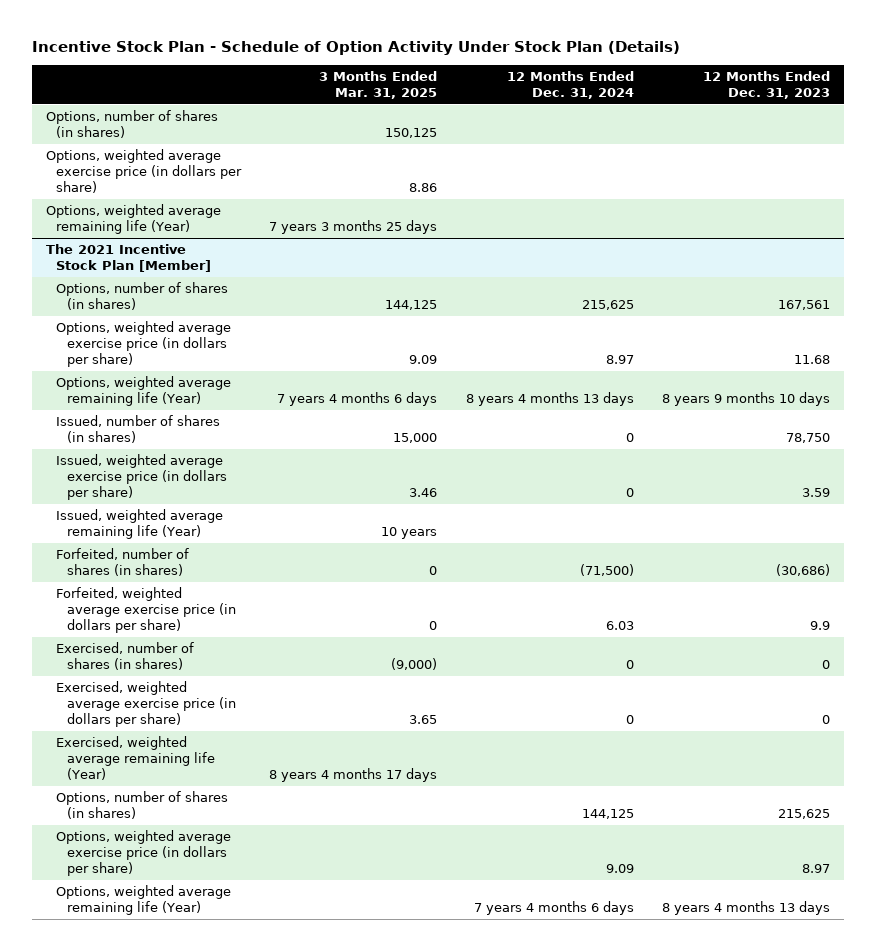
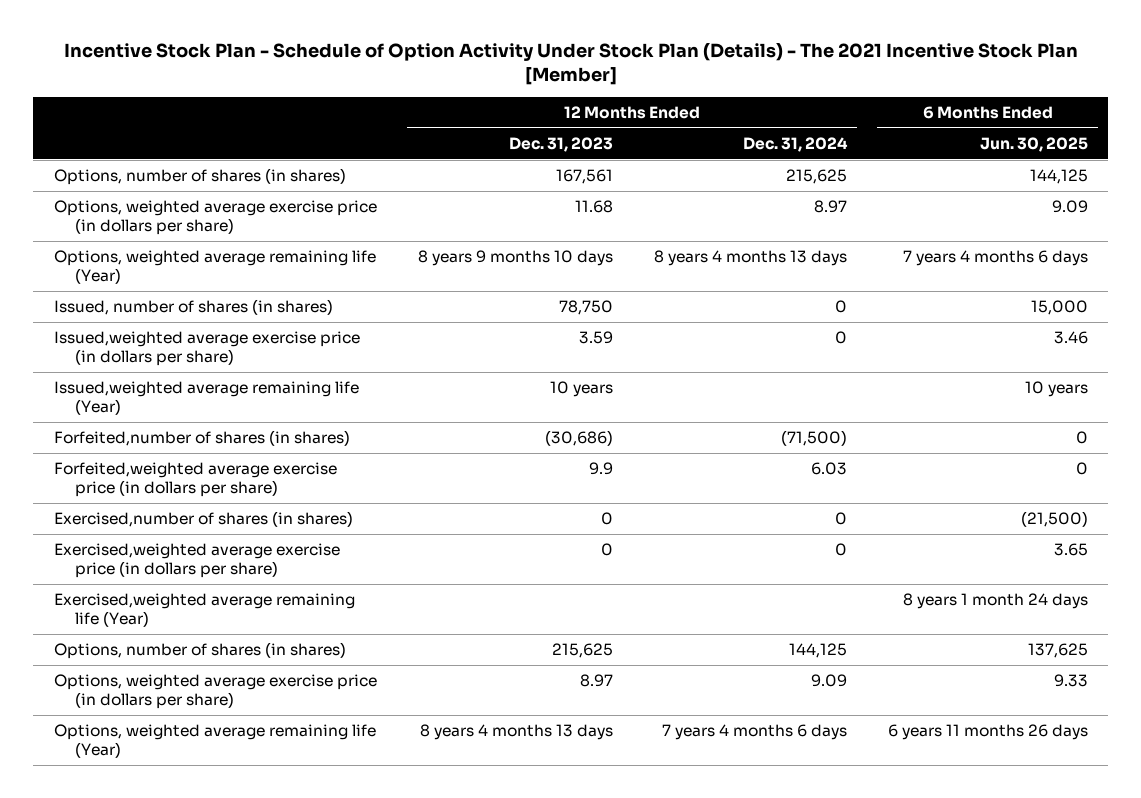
- Incentive Stock Plan - Schedule of Option Activity Under Stock Plan (Details)
+ Incentive Stock Plan - Schedule of Option Activity Under Stock Plan (Details) - The 2021 Incentive Stock Plan [Member]
- | 3 Months Ended Mar. 31, 2025 | 12 Months Ended Dec. 31, 2024 | 12 Months Ended Dec. 31, 2023
+ | 12 Months Ended Dec. 31, 2023 | 12 Months Ended Dec. 31, 2024 | 6 Months Ended Jun. 30, 2025
- Options, number of shares (in shares) | 150,125 | |
- Options, weighted average exercise price (in dollars per share) | 8.86 | |
- Options, weighted average remaining life (Year) | 7 years 3 months 25 days | |
- The 2021 Incentive Stock Plan [Member]
- Issued, weighted average exercise price (in dollars per share) | 3.46 | 0 | 3.59
- Issued, weighted average remaining life (Year) | 10 years | |
- Forfeited, number of shares (in shares) | 0 | (71,500) | (30,686)
- Forfeited, weighted average exercise price (in dollars per share) | 0 | 6.03 | 9.9
- Exercised, number of shares (in shares) | (9,000) | 0 | 0
- Exercised, weighted average exercise price (in dollars per share) | 3.65 | 0 | 0
- Exercised, weighted average remaining life (Year) | 8 years 4 months 17 days | |
+ Issued,weighted average exercise price (in dollars per share) | 3.59 | 0 | 3.46
+ Issued,weighted average remaining life (Year) | 10 years | | 10 years
+ Forfeited,number of shares (in shares) | (30,686) | (71,500) | 0
+ Forfeited,weighted average exercise price (in dollars per share) | 9.9 | 6.03 | 0
+ Exercised,number of shares (in shares) | 0 | 0 | (21,500)
+ Exercised,weighted average exercise price (in dollars per share) | 0 | 0 | 3.65
+ Exercised,weighted average remaining life (Year) | | | 8 years 1 month 24 days

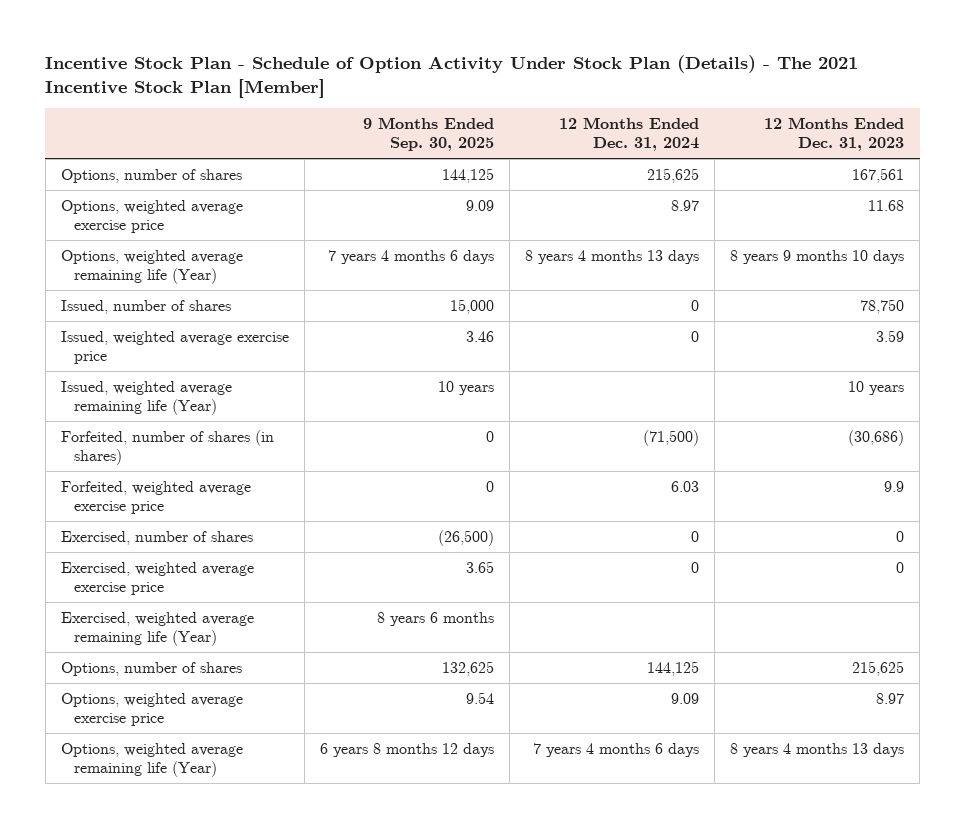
- | 12 Months Ended Dec. 31, 2023 | 12 Months Ended Dec. 31, 2024 | 6 Months Ended Jun. 30, 2025
+ | 9 Months Ended Sep. 30, 2025 | 12 Months Ended Dec. 31, 2024 | 12 Months Ended Dec. 31, 2023
- Options, number of shares (in shares) | 167,561 | 215,625 | 144,125
- Options, weighted average exercise price (in dollars per share) | 11.68 | 8.97 | 9.09
+ Options, number of shares | 144,125 | 215,625 | 167,561
+ Options, weighted average exercise price | 9.09 | 8.97 | 11.68
- Issued, number of shares (in shares) | 78,750 | 0 | 15,000
- Issued,weighted average exercise price (in dollars per share) | 3.59 | 0 | 3.46
- Issued,weighted average remaining life (Year) | 10 years | | 10 years
- Forfeited,number of shares (in shares) | (30,686) | (71,500) | 0
- Forfeited,weighted average exercise price (in dollars per share) | 9.9 | 6.03 | 0
- Exercised,number of shares (in shares) | 0 | 0 | (21,500)
- Exercised,weighted average exercise price (in dollars per share) | 0 | 0 | 3.65
- Exercised,weighted average remaining life (Year) | | | 8 years 1 month 24 days
- Options, number of shares (in shares) | 215,625 | 144,125 | 137,625
- Options, weighted average exercise price (in dollars per share) | 8.97 | 9.09 | 9.33
+ Issued, number of shares | 15,000 | 0 | 78,750
+ Issued, weighted average exercise price | 3.46 | 0 | 3.59
+ Issued, weighted average remaining life (Year) | 10 years | | 10 years
+ Forfeited, number of shares (in shares) | 0 | (71,500) | (30,686)
+ Forfeited, weighted average exercise price | 0 | 6.03 | 9.9
+ Exercised, number of shares | (26,500) | 0 | 0
+ Exercised, weighted average exercise price | 3.65 | 0 | 0
+ Exercised, weighted average remaining life (Year) | 8 years 6 months | |
+ Options, number of shares | 132,625 | 144,125 | 215,625
+ Options, weighted average exercise price | 9.54 | 9.09 | 8.97

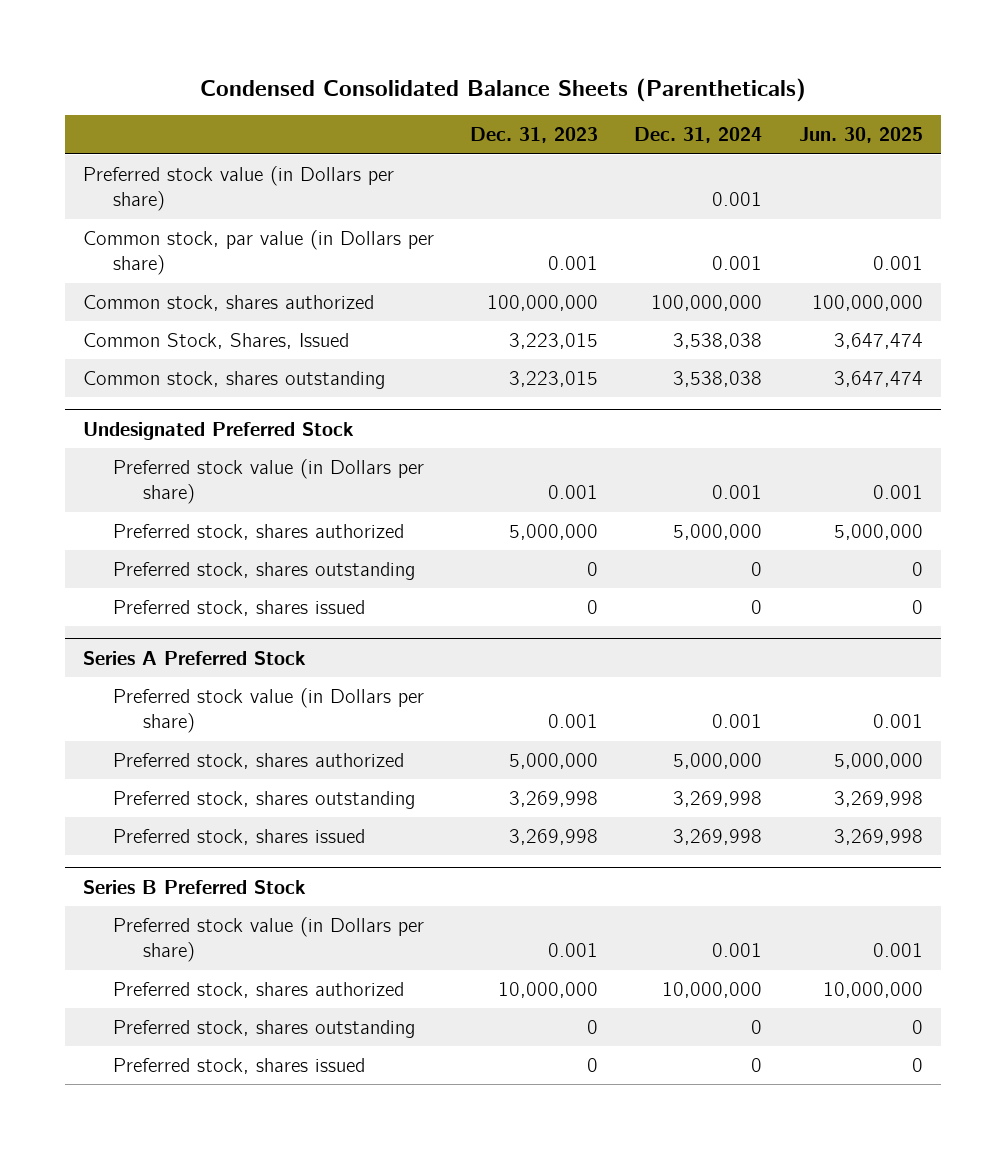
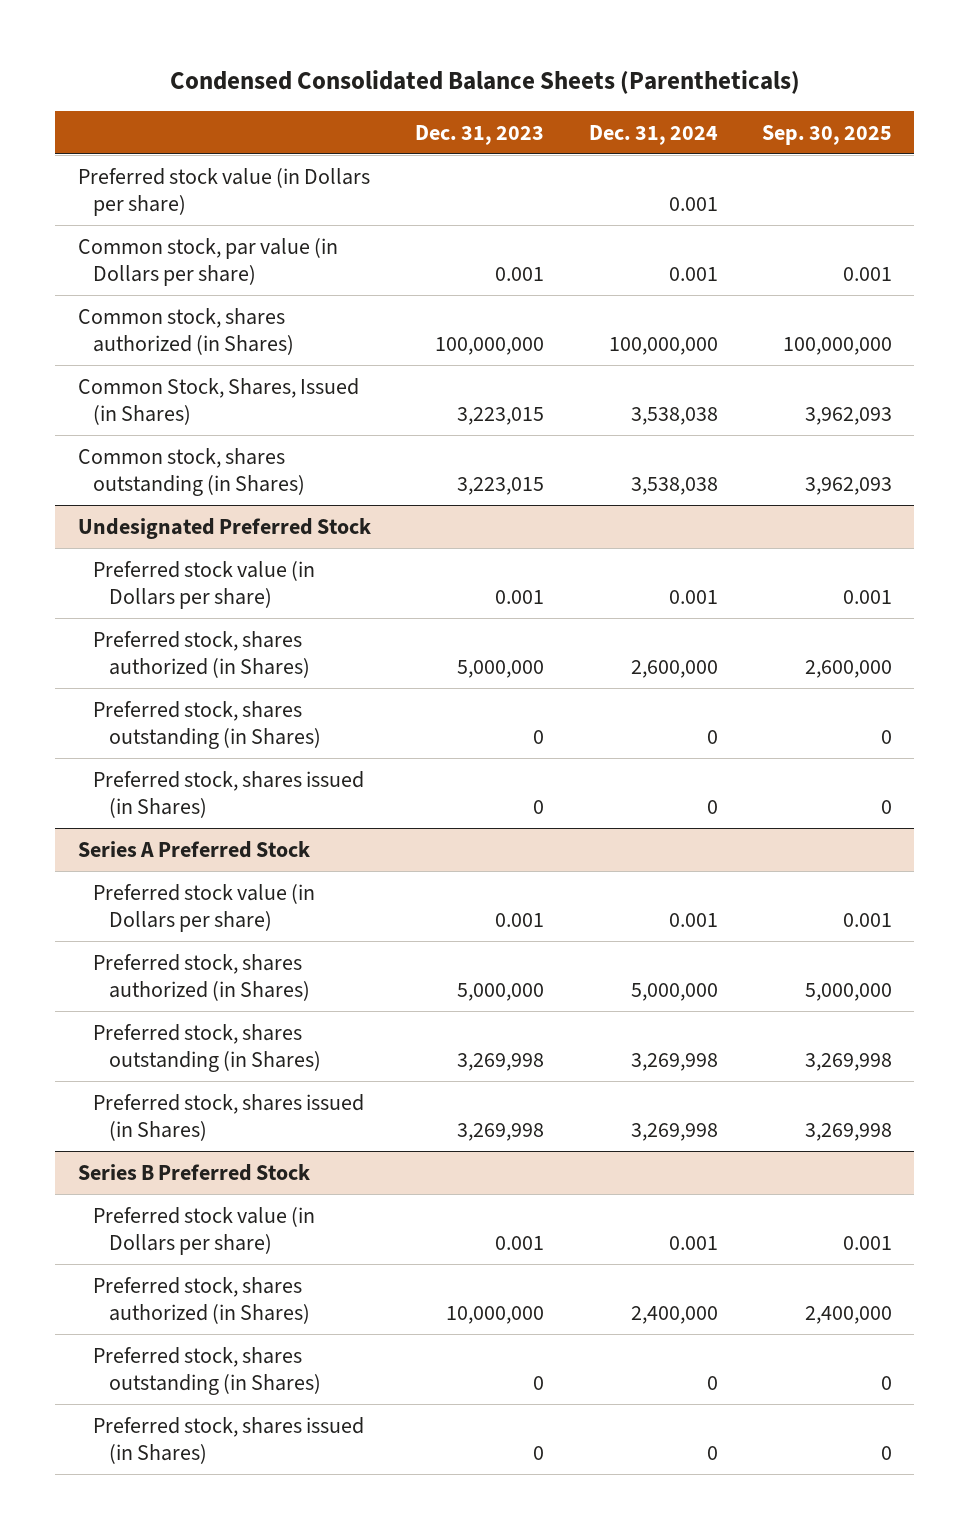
- | Dec. 31, 2023 | Dec. 31, 2024 | Jun. 30, 2025
+ | Dec. 31, 2023 | Dec. 31, 2024 | Sep. 30, 2025
- Common stock, shares authorized | 100,000,000 | 100,000,000 | 100,000,000
- Common Stock, Shares, Issued | 3,223,015 | 3,538,038 | 3,647,474
- Common stock, shares outstanding | 3,223,015 | 3,538,038 | 3,647,474
+ Common stock, shares authorized (in Shares) | 100,000,000 | 100,000,000 | 100,000,000
+ Common Stock, Shares, Issued (in Shares) | 3,223,015 | 3,538,038 | 3,962,093
+ Common stock, shares outstanding (in Shares) | 3,223,015 | 3,538,038 | 3,962,093
@ Undesignated Preferred Stock
- Preferred stock, shares authorized | 5,000,000 | 5,000,000 | 5,000,000
- Preferred stock, shares outstanding | 0 | 0 | 0
- Preferred stock, shares issued | 0 | 0 | 0
+ Preferred stock, shares authorized (in Shares) | 5,000,000 | 2,600,000 | 2,600,000
+ Preferred stock, shares outstanding (in Shares) | 0 | 0 | 0
+ Preferred stock, shares issued (in Shares) | 0 | 0 | 0
@ Series A Preferred Stock
- Preferred stock, shares authorized | 5,000,000 | 5,000,000 | 5,000,000
- Preferred stock, shares outstanding | 3,269,998 | 3,269,998 | 3,269,998
- Preferred stock, shares issued | 3,269,998 | 3,269,998 | 3,269,998
+ Preferred stock, shares authorized (in Shares) | 5,000,000 | 5,000,000 | 5,000,000
+ Preferred stock, shares outstanding (in Shares) | 3,269,998 | 3,269,998 | 3,269,998
+ Preferred stock, shares issued (in Shares) | 3,269,998 | 3,269,998 | 3,269,998
@ Series B Preferred Stock
- Preferred stock, shares authorized | 10,000,000 | 10,000,000 | 10,000,000
- Preferred stock, shares outstanding | 0 | 0 | 0
- Preferred stock, shares issued | 0 | 0 | 0
+ Preferred stock, shares authorized (in Shares) | 10,000,000 | 2,400,000 | 2,400,000
+ Preferred stock, shares outstanding (in Shares) | 0 | 0 | 0
+ Preferred stock, shares issued (in Shares) | 0 | 0 | 0

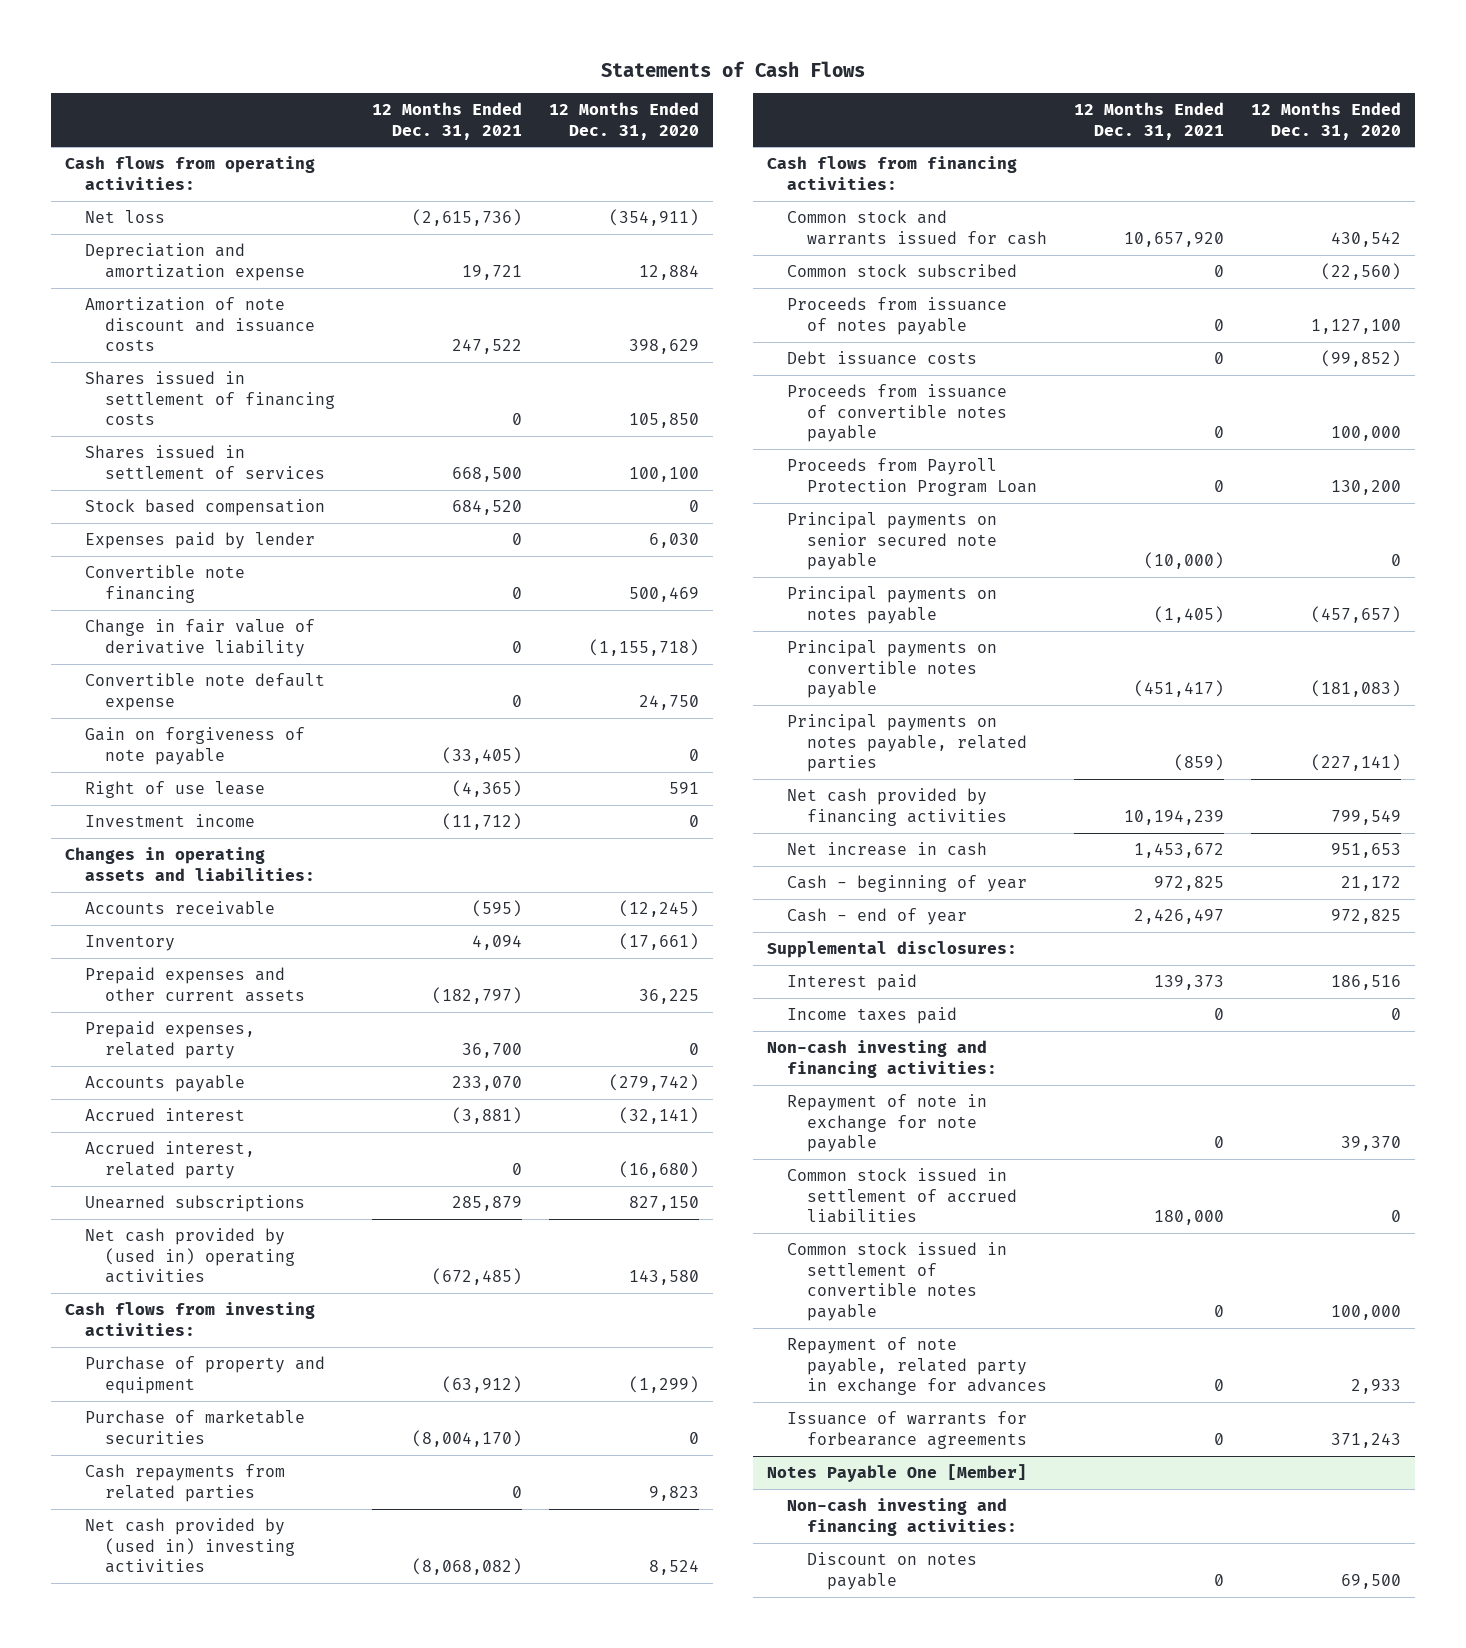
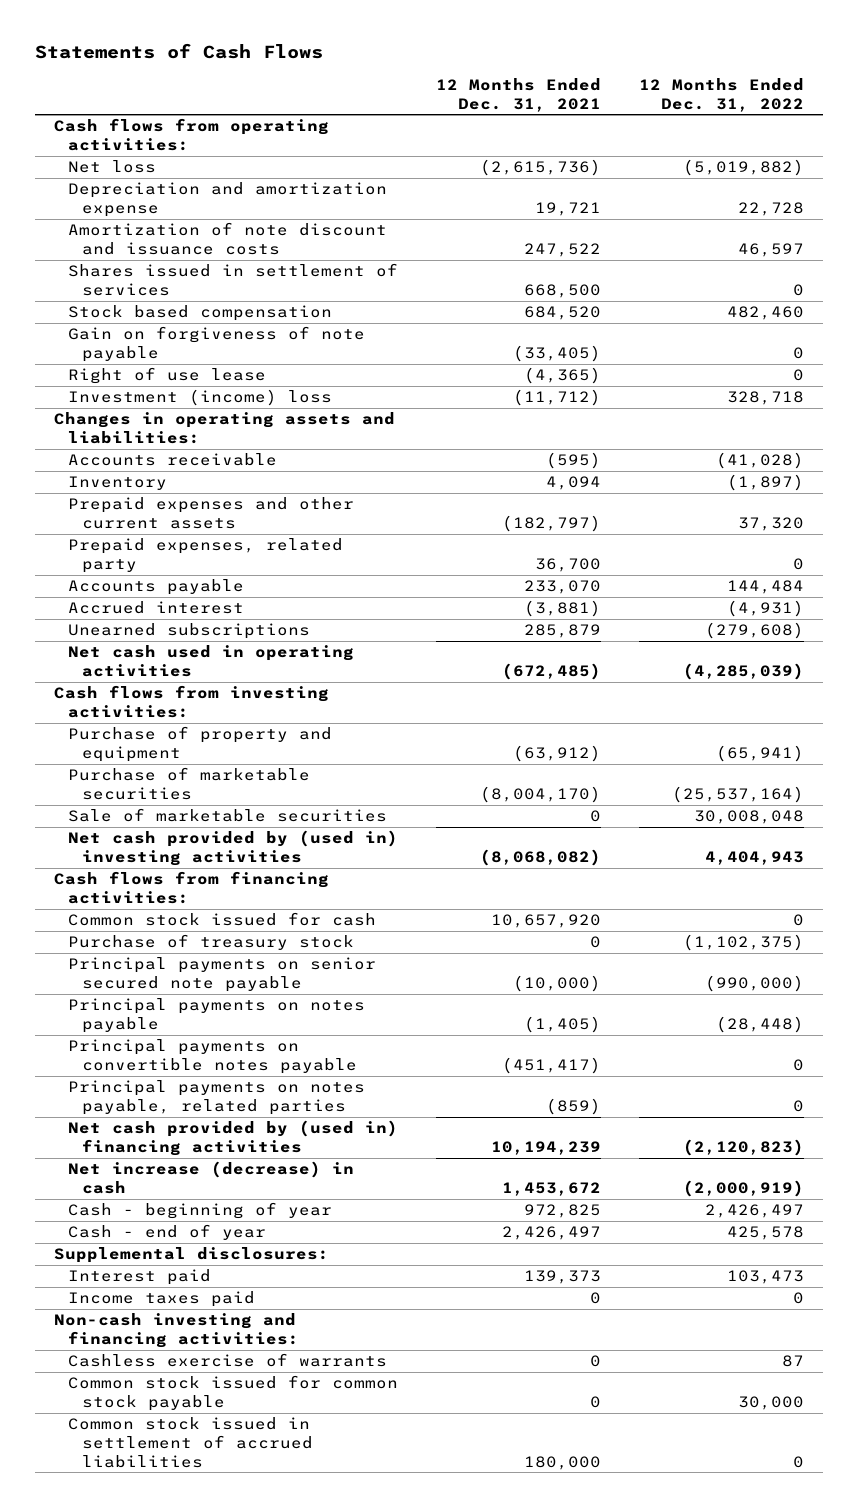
- | 12 Months Ended Dec. 31, 2021 | 12 Months Ended Dec. 31, 2020
+ | 12 Months Ended Dec. 31, 2021 | 12 Months Ended Dec. 31, 2022
- Shares issued in settlement of financing costs | 0 | 105,850
- Expenses paid by lender | 0 | 6,030
- Convertible note financing | 0 | 500,469
- Change in fair value of derivative liability | 0 | (1,155,718)
- Convertible note default expense | 0 | 24,750
- Investment income | (11,712) | 0
+ Investment (income) loss | (11,712) | 328,718
- Accrued interest, related party | 0 | (16,680)
- Net cash provided by (used in) operating activities | (672,485) | 143,580
+ Net cash used in operating activities | (672,485) | (4,285,039)
- Cash repayments from related parties | 0 | 9,823
+ Sale of marketable securities | 0 | 30,008,048
- Common stock and warrants issued for cash | 10,657,920 | 430,542
- Common stock subscribed | 0 | (22,560)
- Proceeds from issuance of notes payable | 0 | 1,127,100
- Debt issuance costs | 0 | (99,852)
- Proceeds from issuance of convertible notes payable | 0 | 100,000
- Proceeds from Payroll Protection Program Loan | 0 | 130,200
+ Common stock issued for cash | 10,657,920 | 0
+ Purchase of treasury stock | 0 | (1,102,375)
- Net cash provided by financing activities | 10,194,239 | 799,549
- Net increase in cash | 1,453,672 | 951,653
+ Net cash provided by (used in) financing activities | 10,194,239 | (2,120,823)
+ Net increase (decrease) in cash | 1,453,672 | (2,000,919)
- Repayment of note in exchange for note payable | 0 | 39,370
+ Cashless exercise of warrants | 0 | 87
+ Common stock issued for common stock payable | 0 | 30,000
- Common stock issued in settlement of convertible notes payable | 0 | 100,000
- Repayment of note payable, related party in exchange for advances | 0 | 2,933
- Issuance of warrants for forbearance agreements | 0 | 371,243
- Notes Payable One [Member]
- Non-cash investing and financing activities:
- Discount on notes payable | 0 | 69,500

